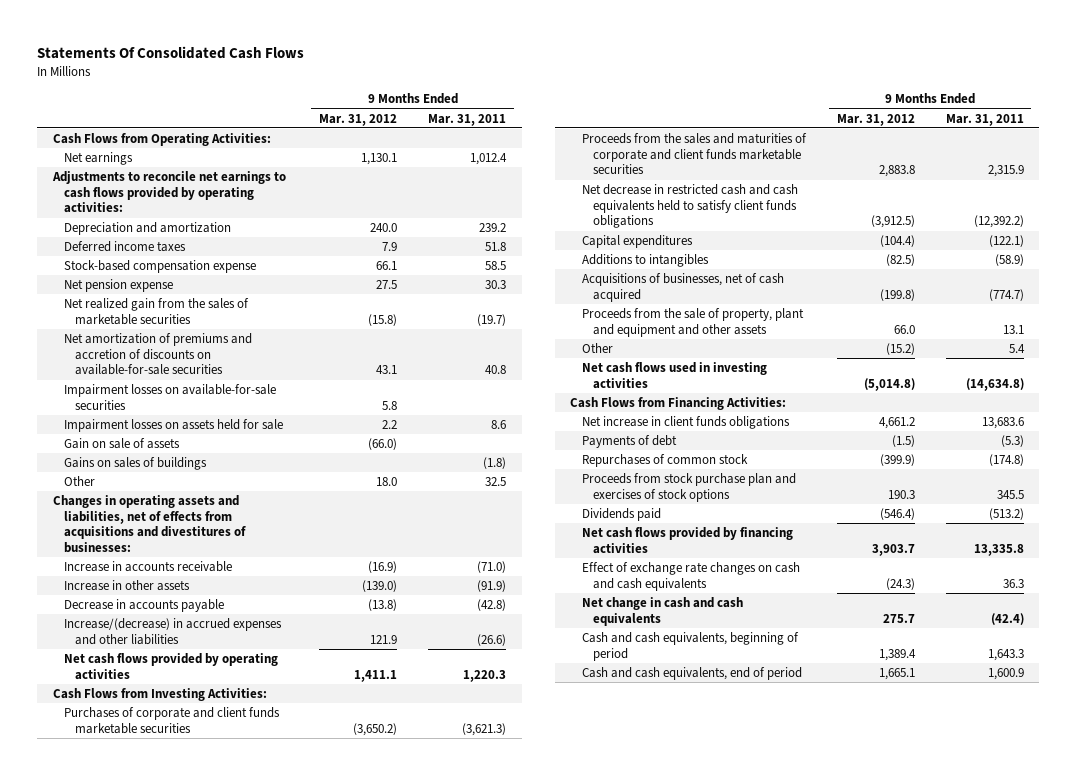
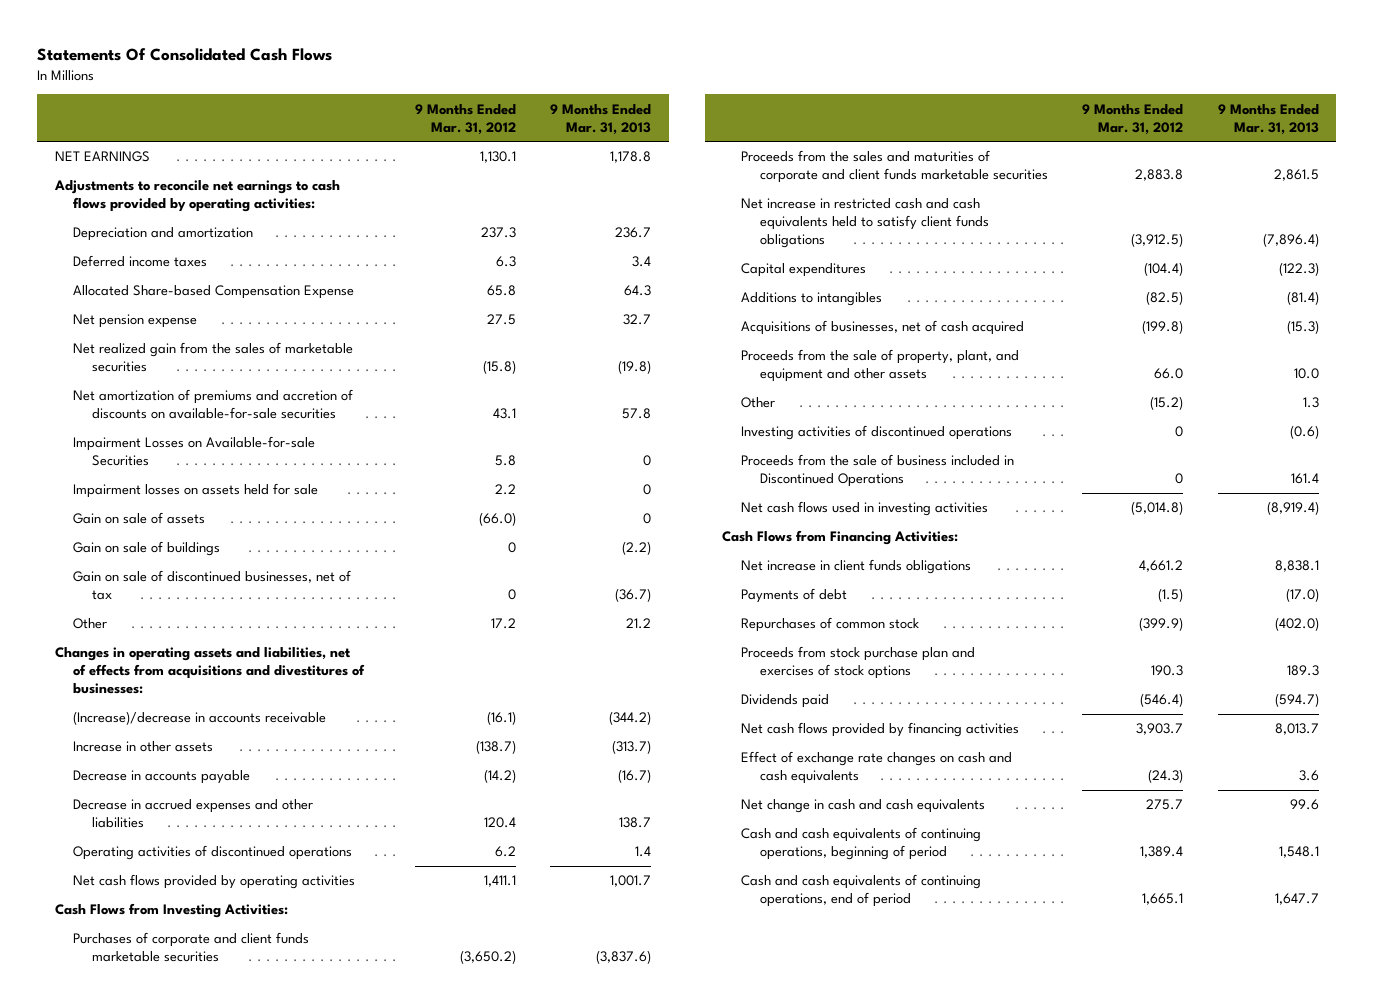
- | 9 Months Ended Mar. 31, 2012 | 9 Months Ended Mar. 31, 2011
+ | 9 Months Ended Mar. 31, 2012 | 9 Months Ended Mar. 31, 2013
- Cash Flows from Operating Activities:
- Net earnings | 1,130.1 | 1,012.4
+ NET EARNINGS | 1,130.1 | 1,178.8
- Depreciation and amortization | 240.0 | 239.2
- Deferred income taxes | 7.9 | 51.8
- Stock-based compensation expense | 66.1 | 58.5
+ Depreciation and amortization | 237.3 | 236.7
+ Deferred income taxes | 6.3 | 3.4
+ Allocated Share-based Compensation Expense | 65.8 | 64.3
- Impairment losses on available-for-sale securities | 5.8 |
+ Impairment Losses on Available-for-sale Securities | 5.8 | 0
- Gains on sales of buildings | | (1.8)
- Other | 18.0 | 32.5
+ Gain on sale of buildings | 0 | (2.2)
+ Gain on sale of discontinued businesses, net of tax | 0 | (36.7)
+ Other | 17.2 | 21.2
- Increase in accounts receivable | (16.9) | (71.0)
- Increase in other assets | (139.0) | (91.9)
- Decrease in accounts payable | (13.8) | (42.8)
- Increase/(decrease) in accrued expenses and other liabilities | 121.9 | (26.6)
+ (Increase)/decrease in accounts receivable | (16.1) | (344.2)
+ Increase in other assets | (138.7) | (313.7)
+ Decrease in accounts payable | (14.2) | (16.7)
+ Decrease in accrued expenses and other liabilities | 120.4 | 138.7
+ Operating activities of discontinued operations | 6.2 | 1.4
- Net decrease in restricted cash and cash equivalents held to satisfy client funds obligations | (3,912.5) | (12,392.2)
+ Net increase in restricted cash and cash equivalents held to satisfy client funds obligations | (3,912.5) | (7,896.4)
- Proceeds from the sale of property, plant and equipment and other assets | 66.0 | 13.1
+ Proceeds from the sale of property, plant, and equipment and other assets | 66.0 | 10.0
+ Investing activities of discontinued operations | 0 | (0.6)
+ Proceeds from the sale of business included in Discontinued Operations | 0 | 161.4
- Cash and cash equivalents, beginning of period | 1,389.4 | 1,643.3
- Cash and cash equivalents, end of period | 1,665.1 | 1,600.9
+ Cash and cash equivalents of continuing operations, beginning of period | 1,389.4 | 1,548.1
+ Cash and cash equivalents of continuing operations, end of period | 1,665.1 | 1,647.7

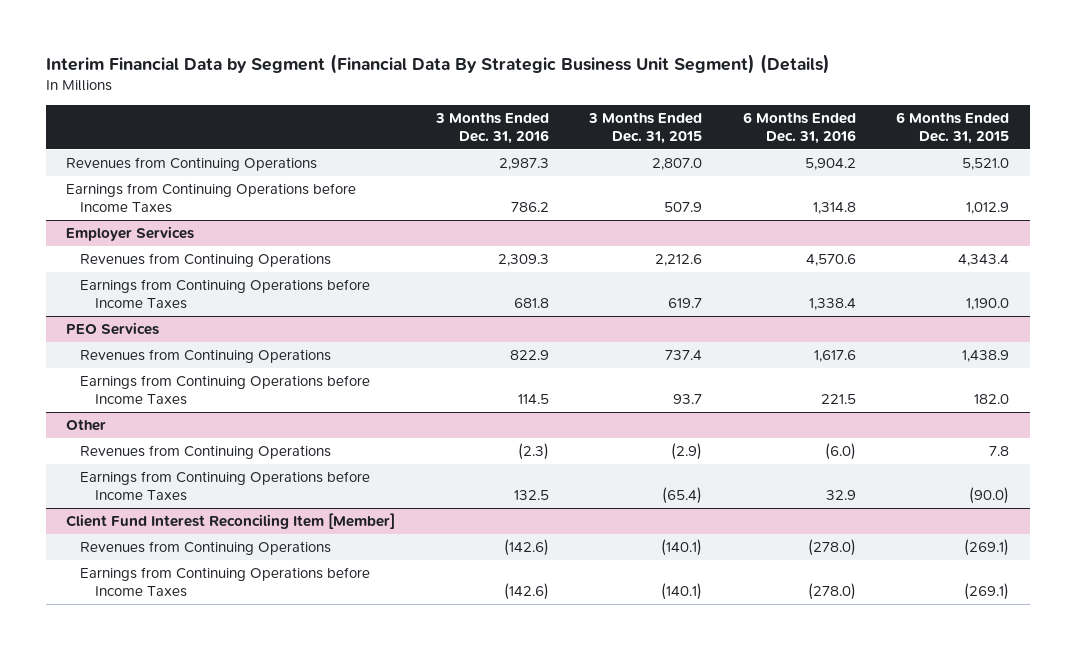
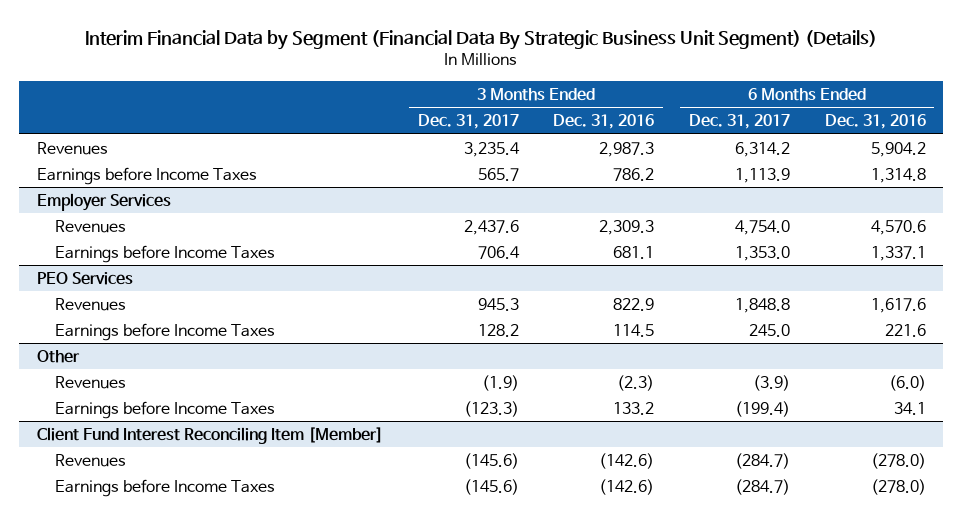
- | 3 Months Ended Dec. 31, 2016 | 3 Months Ended Dec. 31, 2015 | 6 Months Ended Dec. 31, 2016 | 6 Months Ended Dec. 31, 2015
+ | 3 Months Ended Dec. 31, 2017 | 3 Months Ended Dec. 31, 2016 | 6 Months Ended Dec. 31, 2017 | 6 Months Ended Dec. 31, 2016
- Revenues from Continuing Operations | 2,987.3 | 2,807.0 | 5,904.2 | 5,521.0
- Earnings from Continuing Operations before Income Taxes | 786.2 | 507.9 | 1,314.8 | 1,012.9
+ Revenues | 3,235.4 | 2,987.3 | 6,314.2 | 5,904.2
+ Earnings before Income Taxes | 565.7 | 786.2 | 1,113.9 | 1,314.8
@ Employer Services
- Revenues from Continuing Operations | 2,309.3 | 2,212.6 | 4,570.6 | 4,343.4
- Earnings from Continuing Operations before Income Taxes | 681.8 | 619.7 | 1,338.4 | 1,190.0
+ Revenues | 2,437.6 | 2,309.3 | 4,754.0 | 4,570.6
+ Earnings before Income Taxes | 706.4 | 681.1 | 1,353.0 | 1,337.1
@ PEO Services
- Revenues from Continuing Operations | 822.9 | 737.4 | 1,617.6 | 1,438.9
- Earnings from Continuing Operations before Income Taxes | 114.5 | 93.7 | 221.5 | 182.0
+ Revenues | 945.3 | 822.9 | 1,848.8 | 1,617.6
+ Earnings before Income Taxes | 128.2 | 114.5 | 245.0 | 221.6
@ Other
- Revenues from Continuing Operations | (2.3) | (2.9) | (6.0) | 7.8
- Earnings from Continuing Operations before Income Taxes | 132.5 | (65.4) | 32.9 | (90.0)
+ Revenues | (1.9) | (2.3) | (3.9) | (6.0)
+ Earnings before Income Taxes | (123.3) | 133.2 | (199.4) | 34.1
@ Client Fund Interest Reconciling Item [Member]
- Revenues from Continuing Operations | (142.6) | (140.1) | (278.0) | (269.1)
- Earnings from Continuing Operations before Income Taxes | (142.6) | (140.1) | (278.0) | (269.1)
+ Revenues | (145.6) | (142.6) | (284.7) | (278.0)
+ Earnings before Income Taxes | (145.6) | (142.6) | (284.7) | (278.0)

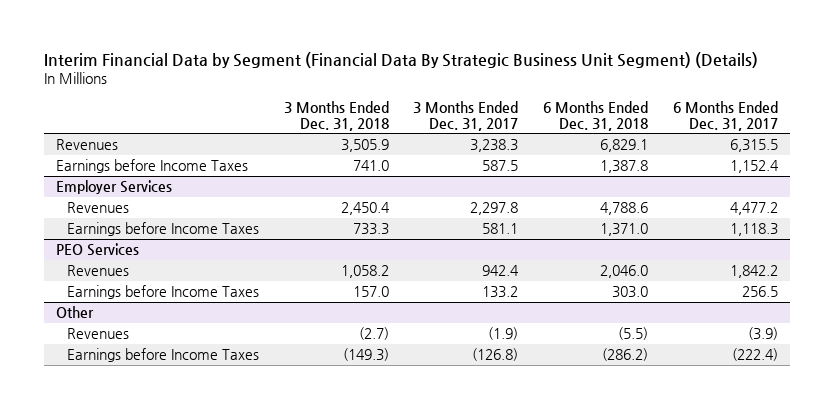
- | 3 Months Ended Dec. 31, 2017 | 3 Months Ended Dec. 31, 2016 | 6 Months Ended Dec. 31, 2017 | 6 Months Ended Dec. 31, 2016
+ | 3 Months Ended Dec. 31, 2018 | 3 Months Ended Dec. 31, 2017 | 6 Months Ended Dec. 31, 2018 | 6 Months Ended Dec. 31, 2017
- Revenues | 3,235.4 | 2,987.3 | 6,314.2 | 5,904.2
- Earnings before Income Taxes | 565.7 | 786.2 | 1,113.9 | 1,314.8
+ Revenues | 3,505.9 | 3,238.3 | 6,829.1 | 6,315.5
+ Earnings before Income Taxes | 741.0 | 587.5 | 1,387.8 | 1,152.4
@ Employer Services
- Revenues | 2,437.6 | 2,309.3 | 4,754.0 | 4,570.6
- Earnings before Income Taxes | 706.4 | 681.1 | 1,353.0 | 1,337.1
+ Revenues | 2,450.4 | 2,297.8 | 4,788.6 | 4,477.2
+ Earnings before Income Taxes | 733.3 | 581.1 | 1,371.0 | 1,118.3
@ PEO Services
- Revenues | 945.3 | 822.9 | 1,848.8 | 1,617.6
- Earnings before Income Taxes | 128.2 | 114.5 | 245.0 | 221.6
+ Revenues | 1,058.2 | 942.4 | 2,046.0 | 1,842.2
+ Earnings before Income Taxes | 157.0 | 133.2 | 303.0 | 256.5
@ Other
- Earnings before Income Taxes | (123.3) | 133.2 | (199.4) | 34.1
- Client Fund Interest Reconciling Item [Member]
- Revenues | (145.6) | (142.6) | (284.7) | (278.0)
- Earnings before Income Taxes | (145.6) | (142.6) | (284.7) | (278.0)
@ Other
+ Earnings before Income Taxes | (149.3) | (126.8) | (286.2) | (222.4)

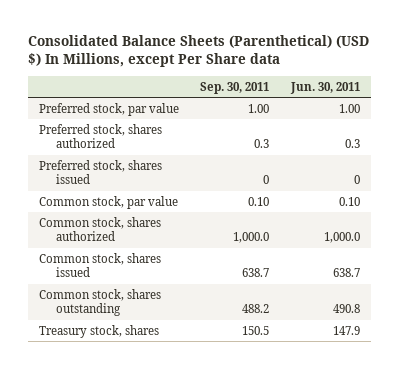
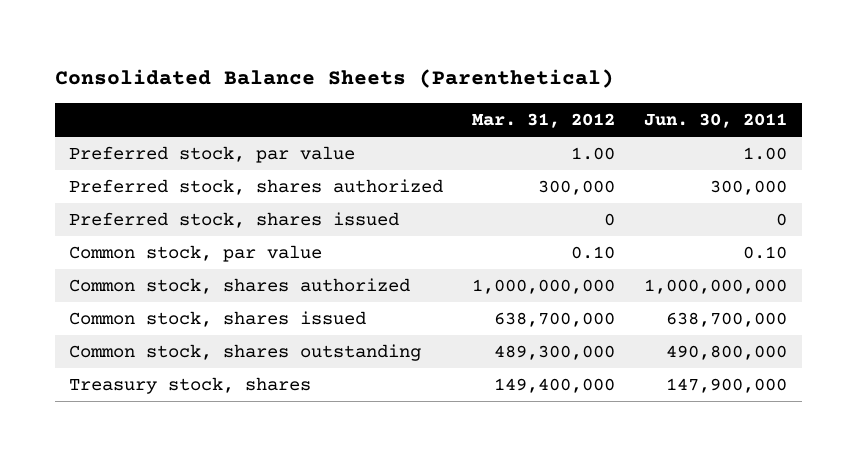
- Consolidated Balance Sheets (Parenthetical) (USD $) In Millions, except Per Share data
+ Consolidated Balance Sheets (Parenthetical)
- | Sep. 30, 2011 | Jun. 30, 2011
+ | Mar. 31, 2012 | Jun. 30, 2011
- Preferred stock, shares authorized | 0.3 | 0.3
+ Preferred stock, shares authorized | 300,000 | 300,000
- Common stock, shares authorized | 1,000.0 | 1,000.0
- Common stock, shares issued | 638.7 | 638.7
- Common stock, shares outstanding | 488.2 | 490.8
- Treasury stock, shares | 150.5 | 147.9
+ Common stock, shares authorized | 1,000,000,000 | 1,000,000,000
+ Common stock, shares issued | 638,700,000 | 638,700,000
+ Common stock, shares outstanding | 489,300,000 | 490,800,000
+ Treasury stock, shares | 149,400,000 | 147,900,000

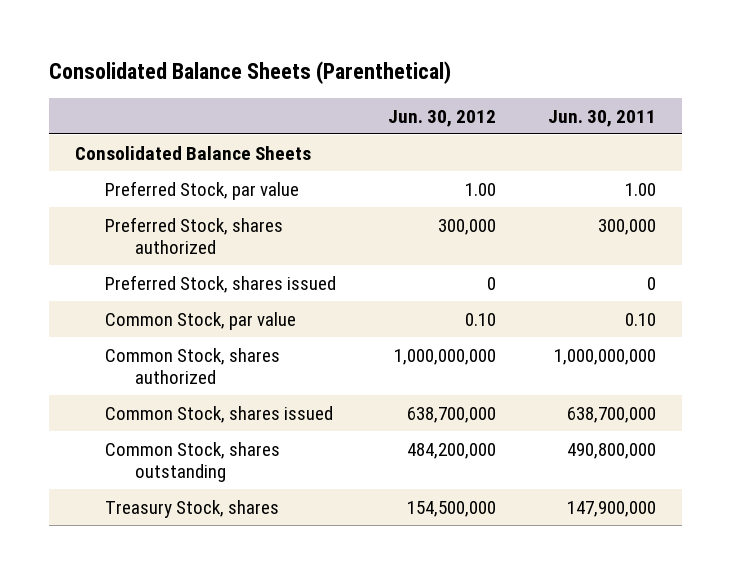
- | Mar. 31, 2012 | Jun. 30, 2011
+ | Jun. 30, 2012 | Jun. 30, 2011
- Preferred stock, par value | 1.00 | 1.00
- Preferred stock, shares authorized | 300,000 | 300,000
- Preferred stock, shares issued | 0 | 0
- Common stock, par value | 0.10 | 0.10
- Common stock, shares authorized | 1,000,000,000 | 1,000,000,000
- Common stock, shares issued | 638,700,000 | 638,700,000
- Common stock, shares outstanding | 489,300,000 | 490,800,000
- Treasury stock, shares | 149,400,000 | 147,900,000
+ Consolidated Balance Sheets
+ Preferred Stock, par value | 1.00 | 1.00
+ Preferred Stock, shares authorized | 300,000 | 300,000
+ Preferred Stock, shares issued | 0 | 0
+ Common Stock, par value | 0.10 | 0.10
+ Common Stock, shares authorized | 1,000,000,000 | 1,000,000,000
+ Common Stock, shares issued | 638,700,000 | 638,700,000
+ Common Stock, shares outstanding | 484,200,000 | 490,800,000
+ Treasury Stock, shares | 154,500,000 | 147,900,000

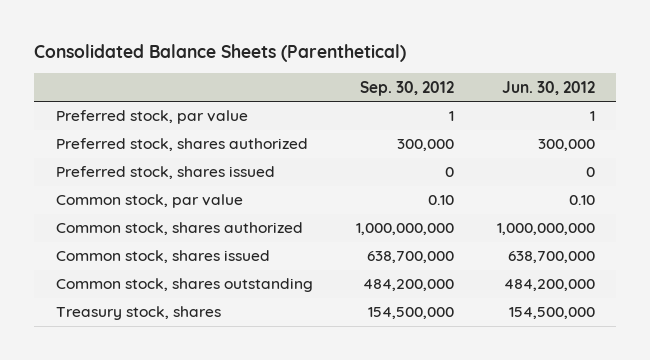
- | Jun. 30, 2012 | Jun. 30, 2011
+ | Sep. 30, 2012 | Jun. 30, 2012
- Consolidated Balance Sheets
- Preferred Stock, par value | 1.00 | 1.00
- Preferred Stock, shares authorized | 300,000 | 300,000
- Preferred Stock, shares issued | 0 | 0
- Common Stock, par value | 0.10 | 0.10
- Common Stock, shares authorized | 1,000,000,000 | 1,000,000,000
- Common Stock, shares issued | 638,700,000 | 638,700,000
- Common Stock, shares outstanding | 484,200,000 | 490,800,000
- Treasury Stock, shares | 154,500,000 | 147,900,000
+ Preferred stock, par value | 1 | 1
+ Preferred stock, shares authorized | 300,000 | 300,000
+ Preferred stock, shares issued | 0 | 0
+ Common stock, par value | 0.10 | 0.10
+ Common stock, shares authorized | 1,000,000,000 | 1,000,000,000
+ Common stock, shares issued | 638,700,000 | 638,700,000
+ Common stock, shares outstanding | 484,200,000 | 484,200,000
+ Treasury stock, shares | 154,500,000 | 154,500,000

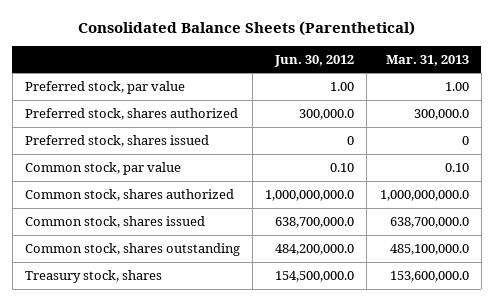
- | Sep. 30, 2012 | Jun. 30, 2012
+ | Jun. 30, 2012 | Mar. 31, 2013
- Preferred stock, par value | 1 | 1
- Preferred stock, shares authorized | 300,000 | 300,000
+ Preferred stock, par value | 1.00 | 1.00
+ Preferred stock, shares authorized | 300,000.0 | 300,000.0
- Common stock, shares authorized | 1,000,000,000 | 1,000,000,000
- Common stock, shares issued | 638,700,000 | 638,700,000
- Common stock, shares outstanding | 484,200,000 | 484,200,000
- Treasury stock, shares | 154,500,000 | 154,500,000
+ Common stock, shares authorized | 1,000,000,000.0 | 1,000,000,000.0
+ Common stock, shares issued | 638,700,000.0 | 638,700,000.0
+ Common stock, shares outstanding | 484,200,000.0 | 485,100,000.0
+ Treasury stock, shares | 154,500,000.0 | 153,600,000.0

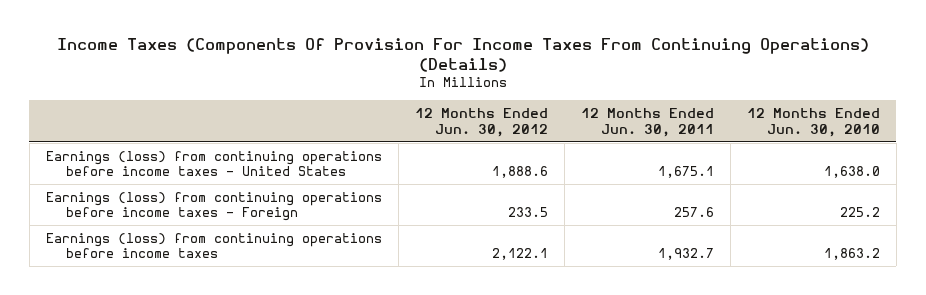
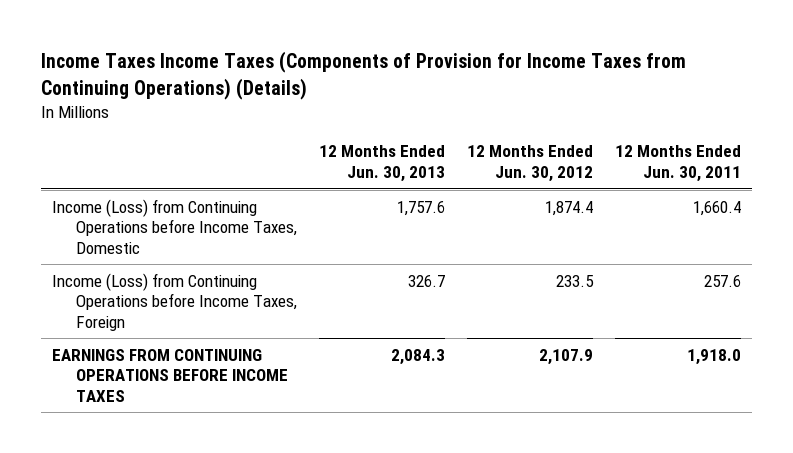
- Income Taxes (Components Of Provision For Income Taxes From Continuing Operations) (Details)
+ Income Taxes Income Taxes (Components of Provision for Income Taxes from Continuing Operations) (Details)
- | 12 Months Ended Jun. 30, 2012 | 12 Months Ended Jun. 30, 2011 | 12 Months Ended Jun. 30, 2010
+ | 12 Months Ended Jun. 30, 2013 | 12 Months Ended Jun. 30, 2012 | 12 Months Ended Jun. 30, 2011
- Earnings (loss) from continuing operations before income taxes - United States | 1,888.6 | 1,675.1 | 1,638.0
- Earnings (loss) from continuing operations before income taxes - Foreign | 233.5 | 257.6 | 225.2
- Earnings (loss) from continuing operations before income taxes | 2,122.1 | 1,932.7 | 1,863.2
+ Income (Loss) from Continuing Operations before Income Taxes, Domestic | 1,757.6 | 1,874.4 | 1,660.4
+ Income (Loss) from Continuing Operations before Income Taxes, Foreign | 326.7 | 233.5 | 257.6
+ EARNINGS FROM CONTINUING OPERATIONS BEFORE INCOME TAXES | 2,084.3 | 2,107.9 | 1,918.0

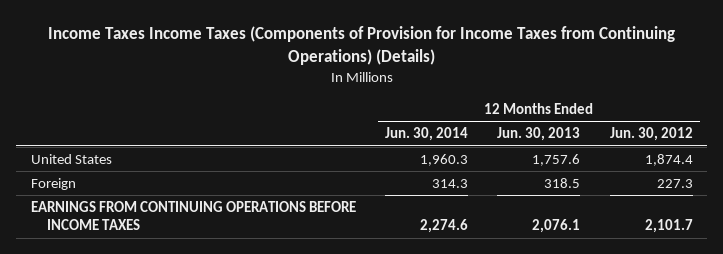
- | 12 Months Ended Jun. 30, 2013 | 12 Months Ended Jun. 30, 2012 | 12 Months Ended Jun. 30, 2011
+ | 12 Months Ended Jun. 30, 2014 | 12 Months Ended Jun. 30, 2013 | 12 Months Ended Jun. 30, 2012
- Income (Loss) from Continuing Operations before Income Taxes, Domestic | 1,757.6 | 1,874.4 | 1,660.4
- Income (Loss) from Continuing Operations before Income Taxes, Foreign | 326.7 | 233.5 | 257.6
- EARNINGS FROM CONTINUING OPERATIONS BEFORE INCOME TAXES | 2,084.3 | 2,107.9 | 1,918.0
+ United States | 1,960.3 | 1,757.6 | 1,874.4
+ Foreign | 314.3 | 318.5 | 227.3
+ EARNINGS FROM CONTINUING OPERATIONS BEFORE INCOME TAXES | 2,274.6 | 2,076.1 | 2,101.7

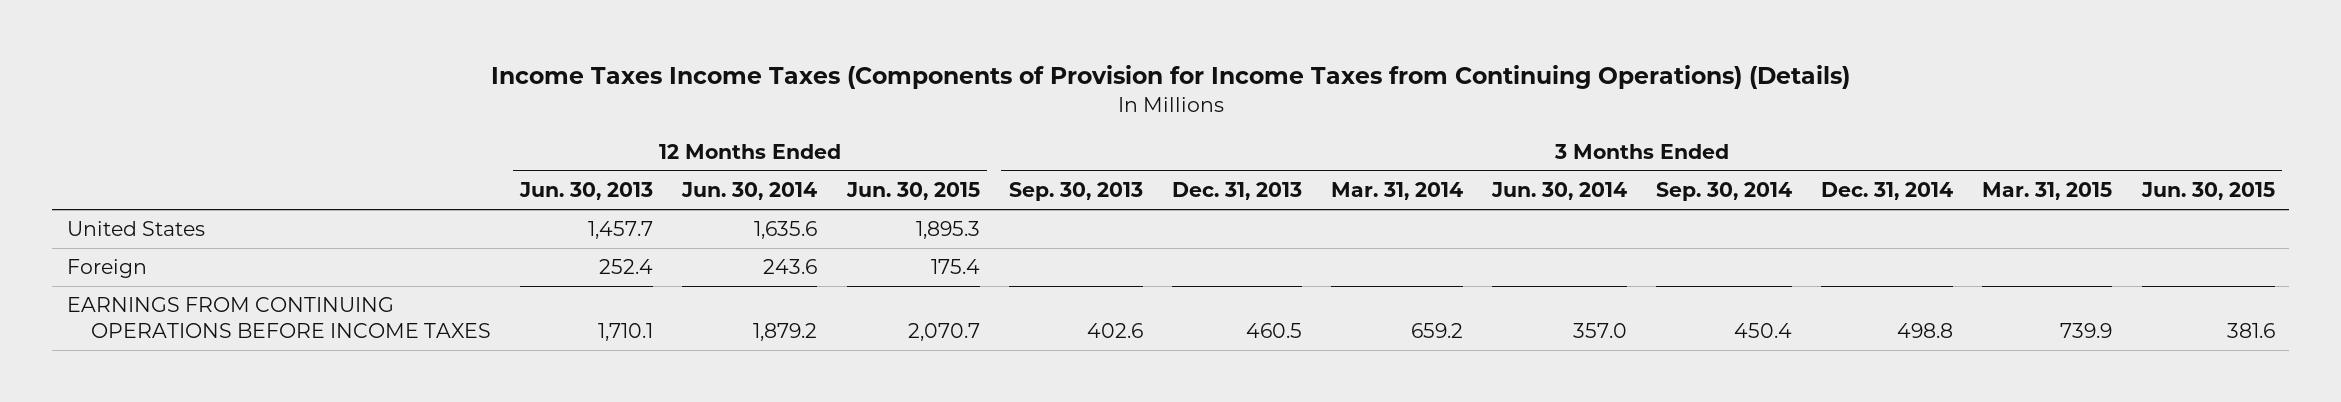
- | 12 Months Ended Jun. 30, 2014 | 12 Months Ended Jun. 30, 2013 | 12 Months Ended Jun. 30, 2012
+ | 12 Months Ended Jun. 30, 2013 | 12 Months Ended Jun. 30, 2014 | 12 Months Ended Jun. 30, 2015 | 3 Months Ended Sep. 30, 2013 | 3 Months Ended Dec. 31, 2013 | 3 Months Ended Mar. 31, 2014 | 3 Months Ended Jun. 30, 2014 | 3 Months Ended Sep. 30, 2014 | 3 Months Ended Dec. 31, 2014 | 3 Months Ended Mar. 31, 2015 | 3 Months Ended Jun. 30, 2015
- United States | 1,960.3 | 1,757.6 | 1,874.4
- Foreign | 314.3 | 318.5 | 227.3
- EARNINGS FROM CONTINUING OPERATIONS BEFORE INCOME TAXES | 2,274.6 | 2,076.1 | 2,101.7
+ United States | 1,457.7 | 1,635.6 | 1,895.3 | | | | | | | |
+ Foreign | 252.4 | 243.6 | 175.4 | | | | | | | |
+ EARNINGS FROM CONTINUING OPERATIONS BEFORE INCOME TAXES | 1,710.1 | 1,879.2 | 2,070.7 | 402.6 | 460.5 | 659.2 | 357.0 | 450.4 | 498.8 | 739.9 | 381.6

